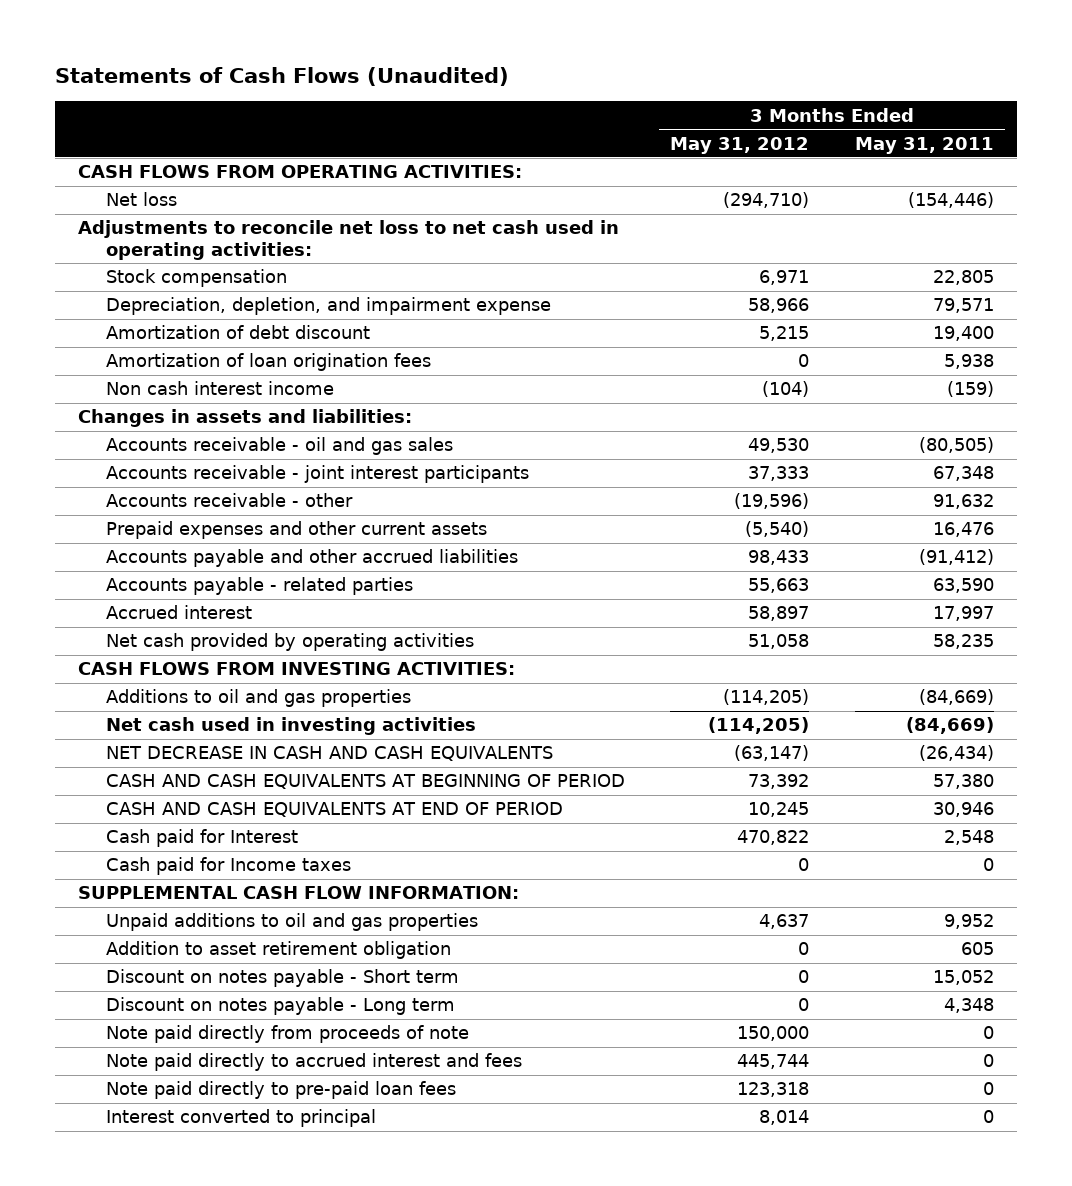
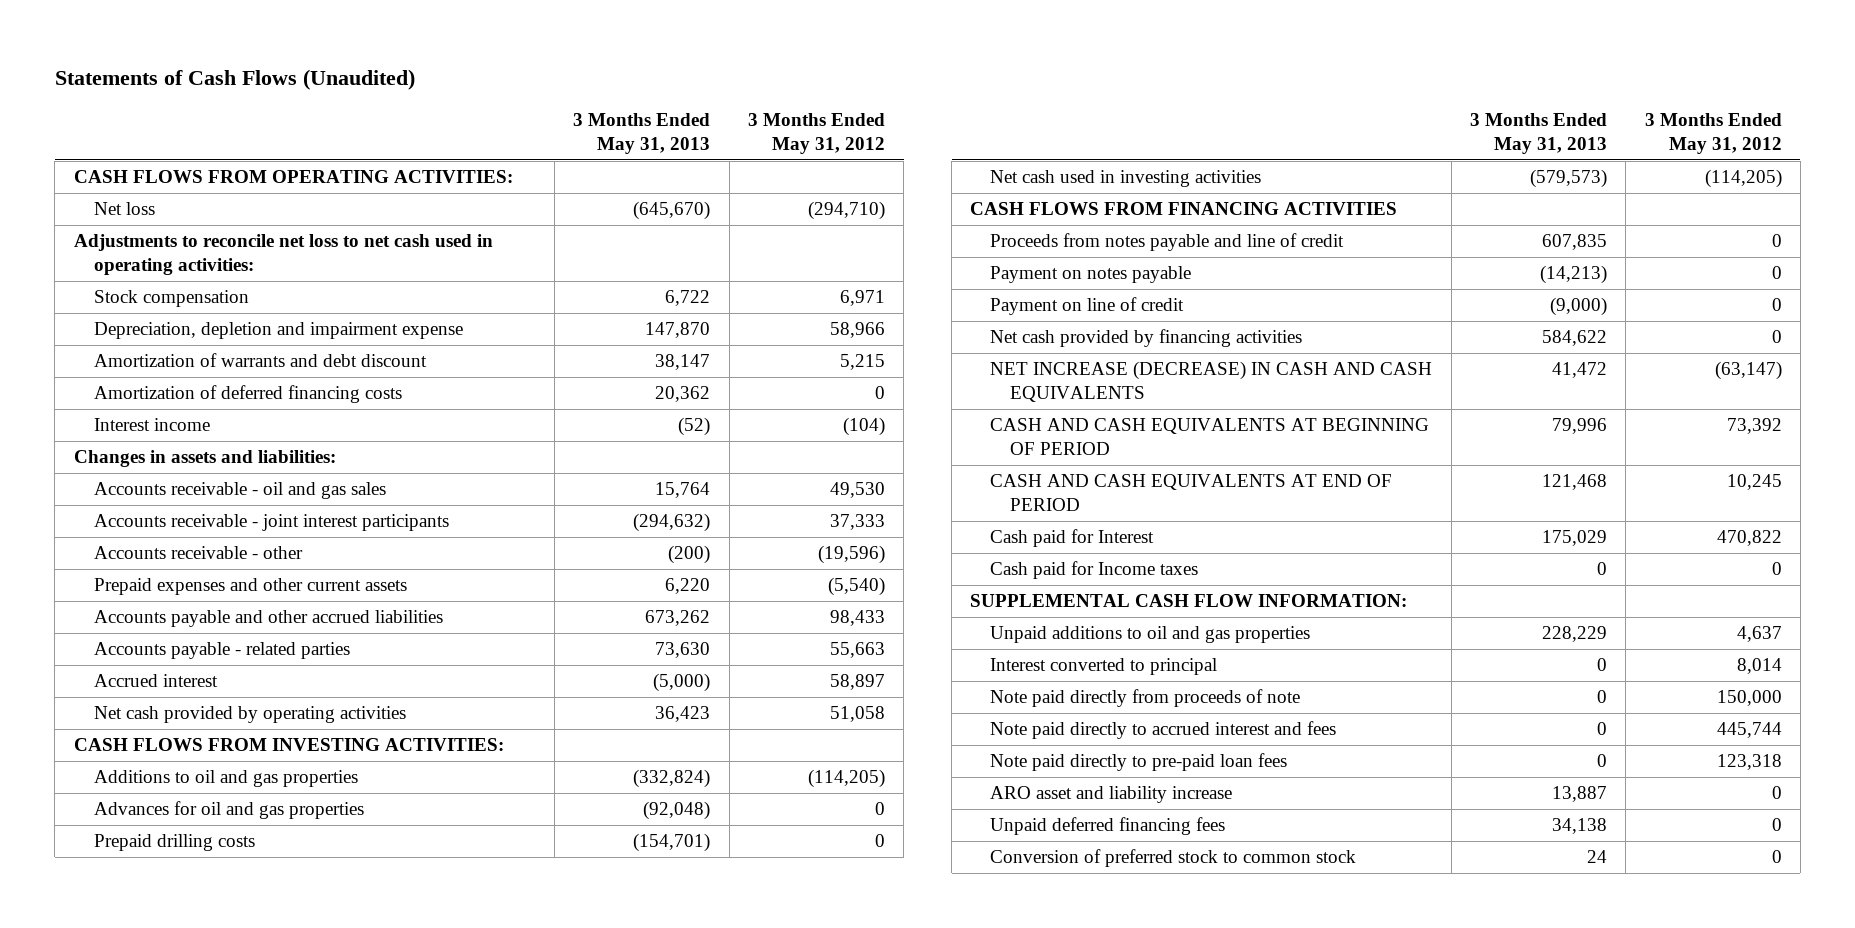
- | 3 Months Ended May 31, 2012 | 3 Months Ended May 31, 2011
+ | 3 Months Ended May 31, 2013 | 3 Months Ended May 31, 2012
- Depreciation, depletion, and impairment expense | 58,966 | 79,571
- Amortization of debt discount | 5,215 | 19,400
- Amortization of loan origination fees | 0 | 5,938
- Non cash interest income | (104) | (159)
+ Depreciation, depletion and impairment expense | 147,870 | 58,966
+ Amortization of warrants and debt discount | 38,147 | 5,215
+ Amortization of deferred financing costs | 20,362 | 0
+ Interest income | (52) | (104)
+ Advances for oil and gas properties | (92,048) | 0
+ Prepaid drilling costs | (154,701) | 0
- NET DECREASE IN CASH AND CASH EQUIVALENTS | (63,147) | (26,434)
+ CASH FLOWS FROM FINANCING ACTIVITIES
+ Proceeds from notes payable and line of credit | 607,835 | 0
+ Payment on notes payable | (14,213) | 0
+ Payment on line of credit | (9,000) | 0
+ Net cash provided by financing activities | 584,622 | 0
+ NET INCREASE (DECREASE) IN CASH AND CASH EQUIVALENTS | 41,472 | (63,147)
- Addition to asset retirement obligation | 0 | 605
- Discount on notes payable - Short term | 0 | 15,052
- Discount on notes payable - Long term | 0 | 4,348
moved up: Interest converted to principal | 0 | 8,014
+ ARO asset and liability increase | 13,887 | 0
+ Unpaid deferred financing fees | 34,138 | 0
+ Conversion of preferred stock to common stock | 24 | 0

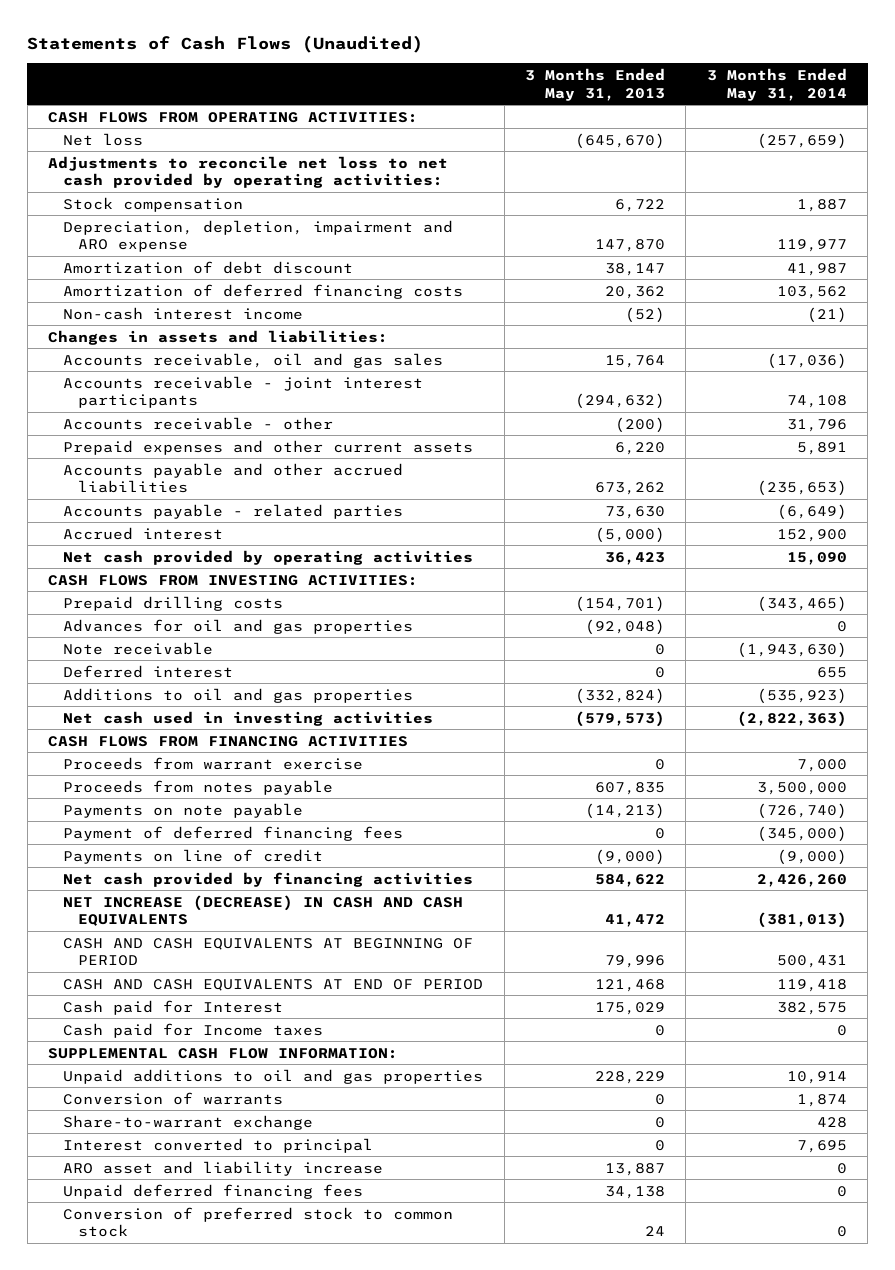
- | 3 Months Ended May 31, 2013 | 3 Months Ended May 31, 2012
+ | 3 Months Ended May 31, 2013 | 3 Months Ended May 31, 2014
- Adjustments to reconcile net loss to net cash used in operating activities:
+ Adjustments to reconcile net loss to net cash provided by operating activities:
- Depreciation, depletion and impairment expense | 147,870 | 58,966
- Amortization of warrants and debt discount | 38,147 | 5,215
+ Depreciation, depletion, impairment and ARO expense | 147,870 | 119,977
+ Amortization of debt discount | 38,147 | 41,987
- Interest income | (52) | (104)
+ Non-cash interest income | (52) | (21)
- Accounts receivable - oil and gas sales | 15,764 | 49,530
+ Accounts receivable, oil and gas sales | 15,764 | (17,036)
moved down: Advances for oil and gas properties | (92,048) | 0
+ Note receivable | 0 | (1,943,630)
+ Deferred interest | 0 | 655
moved down: Additions to oil and gas properties | (332,824) | (535,923)
- Proceeds from notes payable and line of credit | 607,835 | 0
- Payment on notes payable | (14,213) | 0
- Payment on line of credit | (9,000) | 0
+ Proceeds from warrant exercise | 0 | 7,000
+ Proceeds from notes payable | 607,835 | 3,500,000
+ Payments on note payable | (14,213) | (726,740)
+ Payment of deferred financing fees | 0 | (345,000)
+ Payments on line of credit | (9,000) | (9,000)
+ Conversion of warrants | 0 | 1,874
+ Share-to-warrant exchange | 0 | 428
- Note paid directly from proceeds of note | 0 | 150,000
- Note paid directly to accrued interest and fees | 0 | 445,744
- Note paid directly to pre-paid loan fees | 0 | 123,318

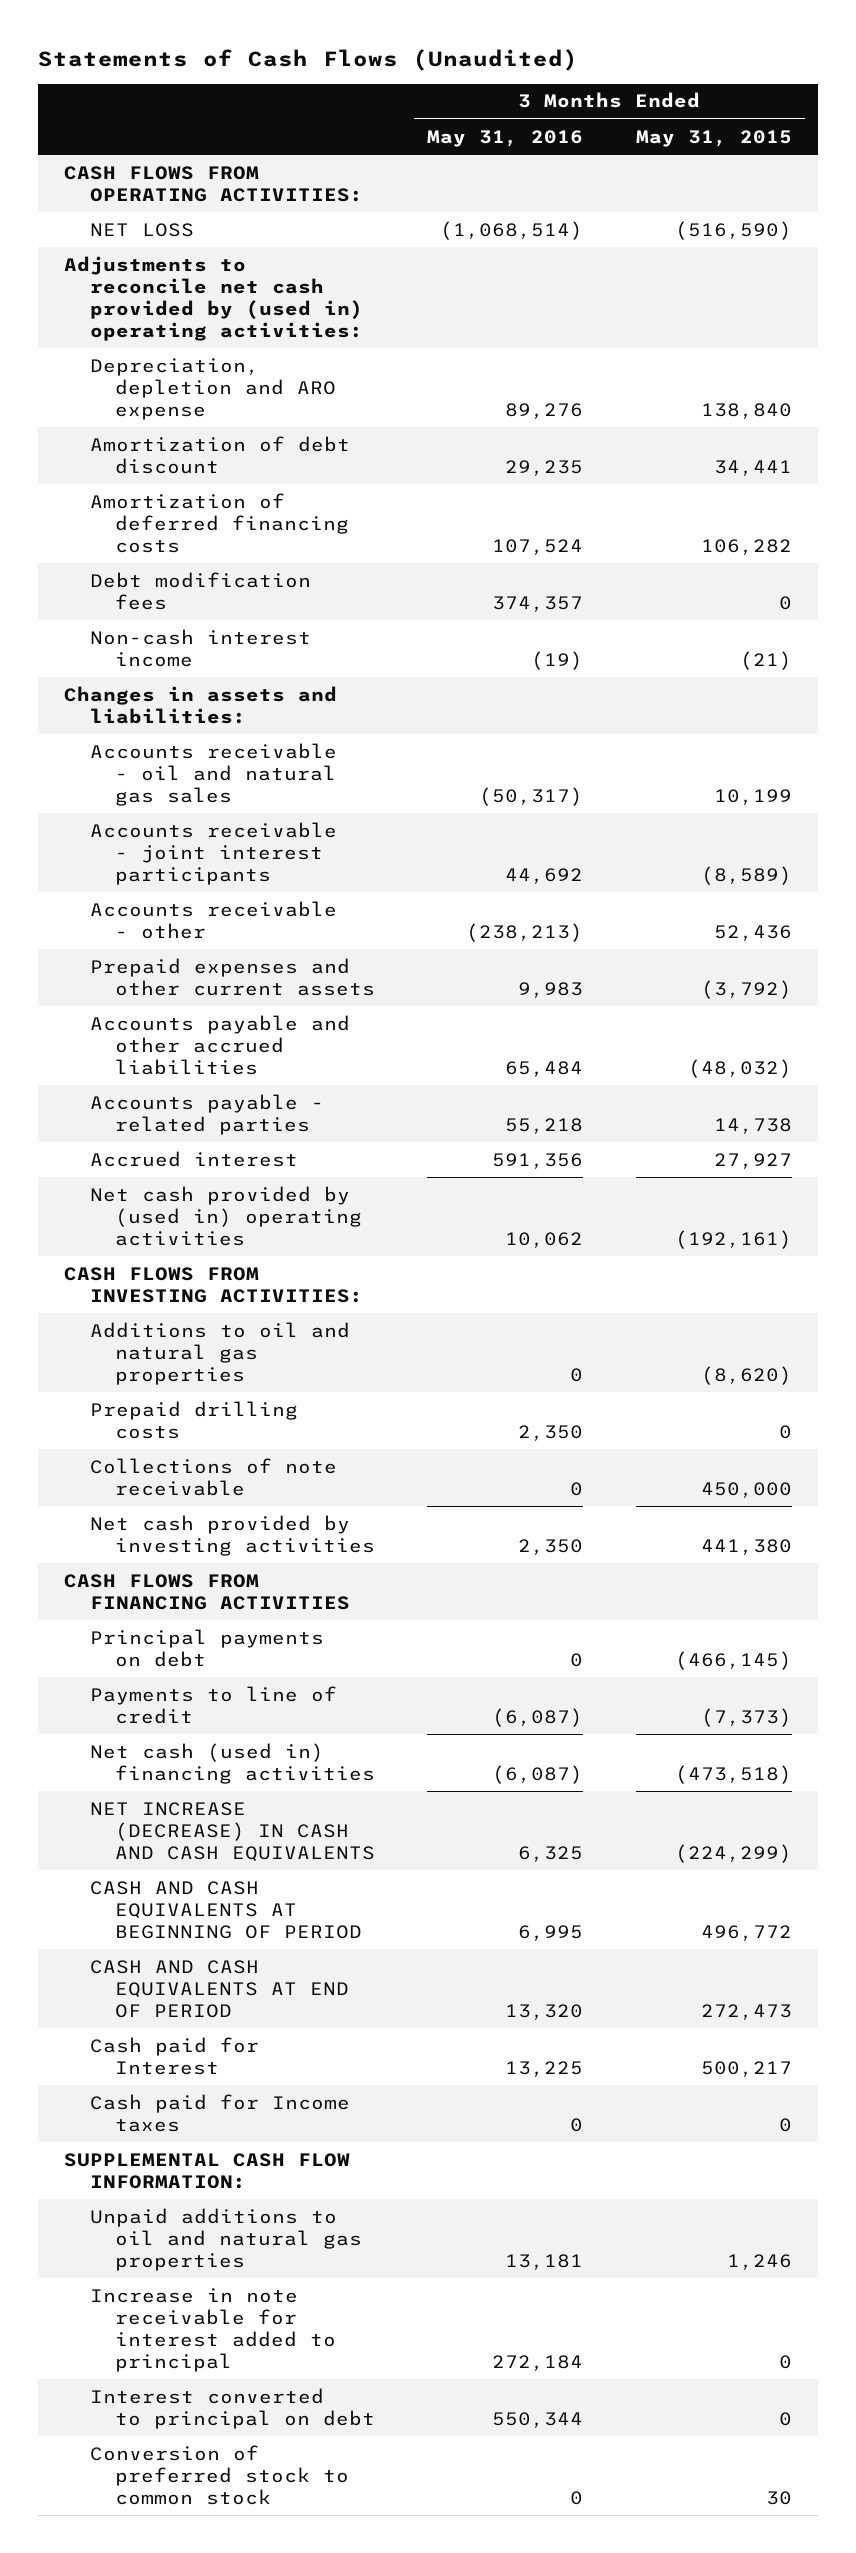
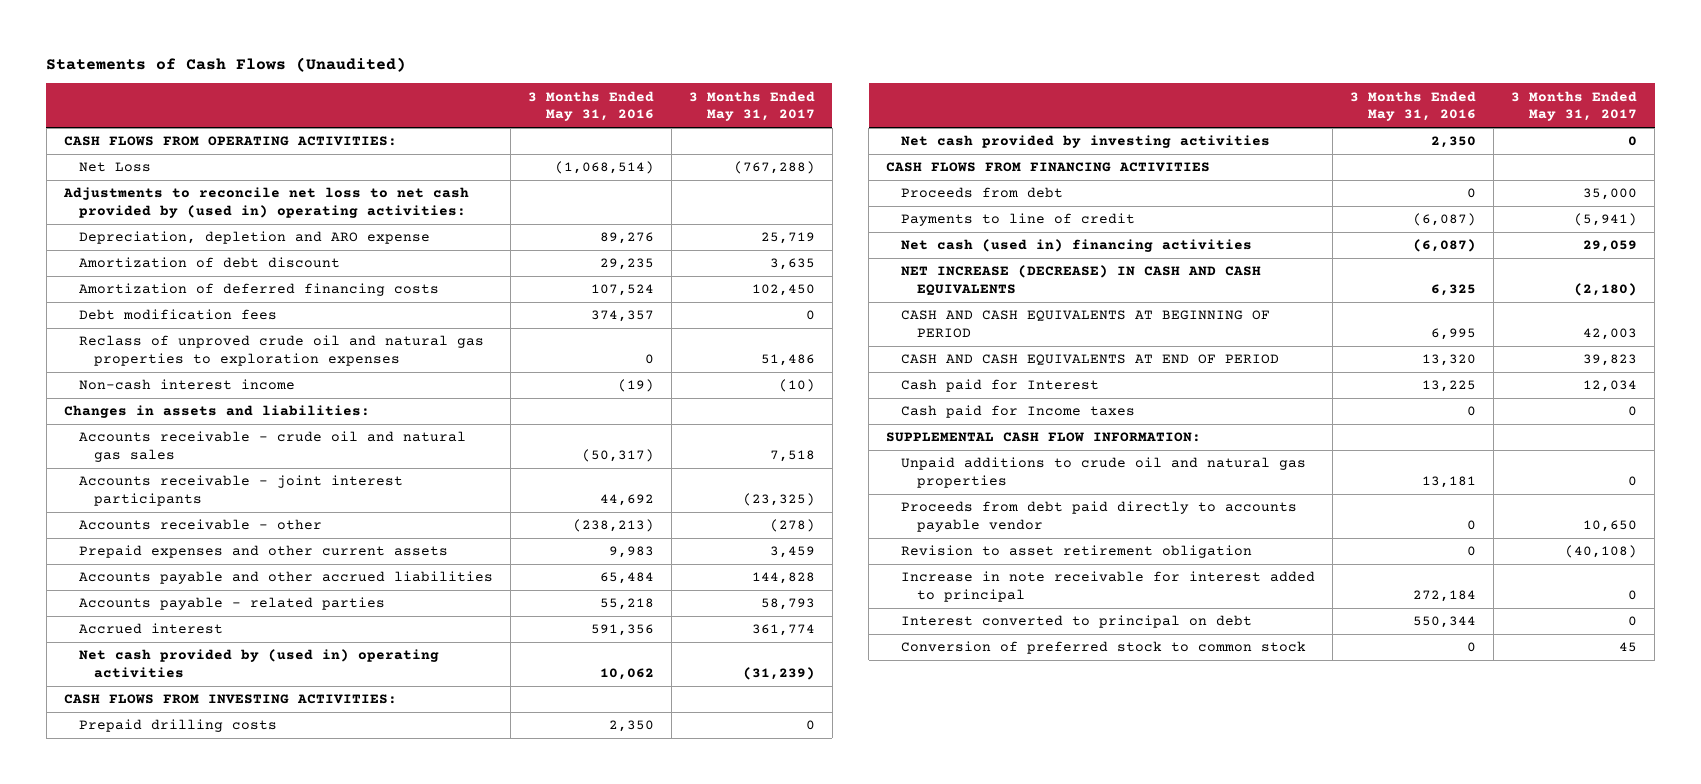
- | 3 Months Ended May 31, 2016 | 3 Months Ended May 31, 2015
+ | 3 Months Ended May 31, 2016 | 3 Months Ended May 31, 2017
- NET LOSS | (1,068,514) | (516,590)
- Adjustments to reconcile net cash provided by (used in) operating activities:
+ Net Loss | (1,068,514) | (767,288)
+ Adjustments to reconcile net loss to net cash provided by (used in) operating activities:
+ Reclass of unproved crude oil and natural gas properties to exploration expenses | 0 | 51,486
- Accounts receivable - oil and natural gas sales | (50,317) | 10,199
+ Accounts receivable - crude oil and natural gas sales | (50,317) | 7,518
- Additions to oil and natural gas properties | 0 | (8,620)
- Collections of note receivable | 0 | 450,000
- Principal payments on debt | 0 | (466,145)
+ Proceeds from debt | 0 | 35,000
- Unpaid additions to oil and natural gas properties | 13,181 | 1,246
+ Unpaid additions to crude oil and natural gas properties | 13,181 | 0
+ Proceeds from debt paid directly to accounts payable vendor | 0 | 10,650
+ Revision to asset retirement obligation | 0 | (40,108)

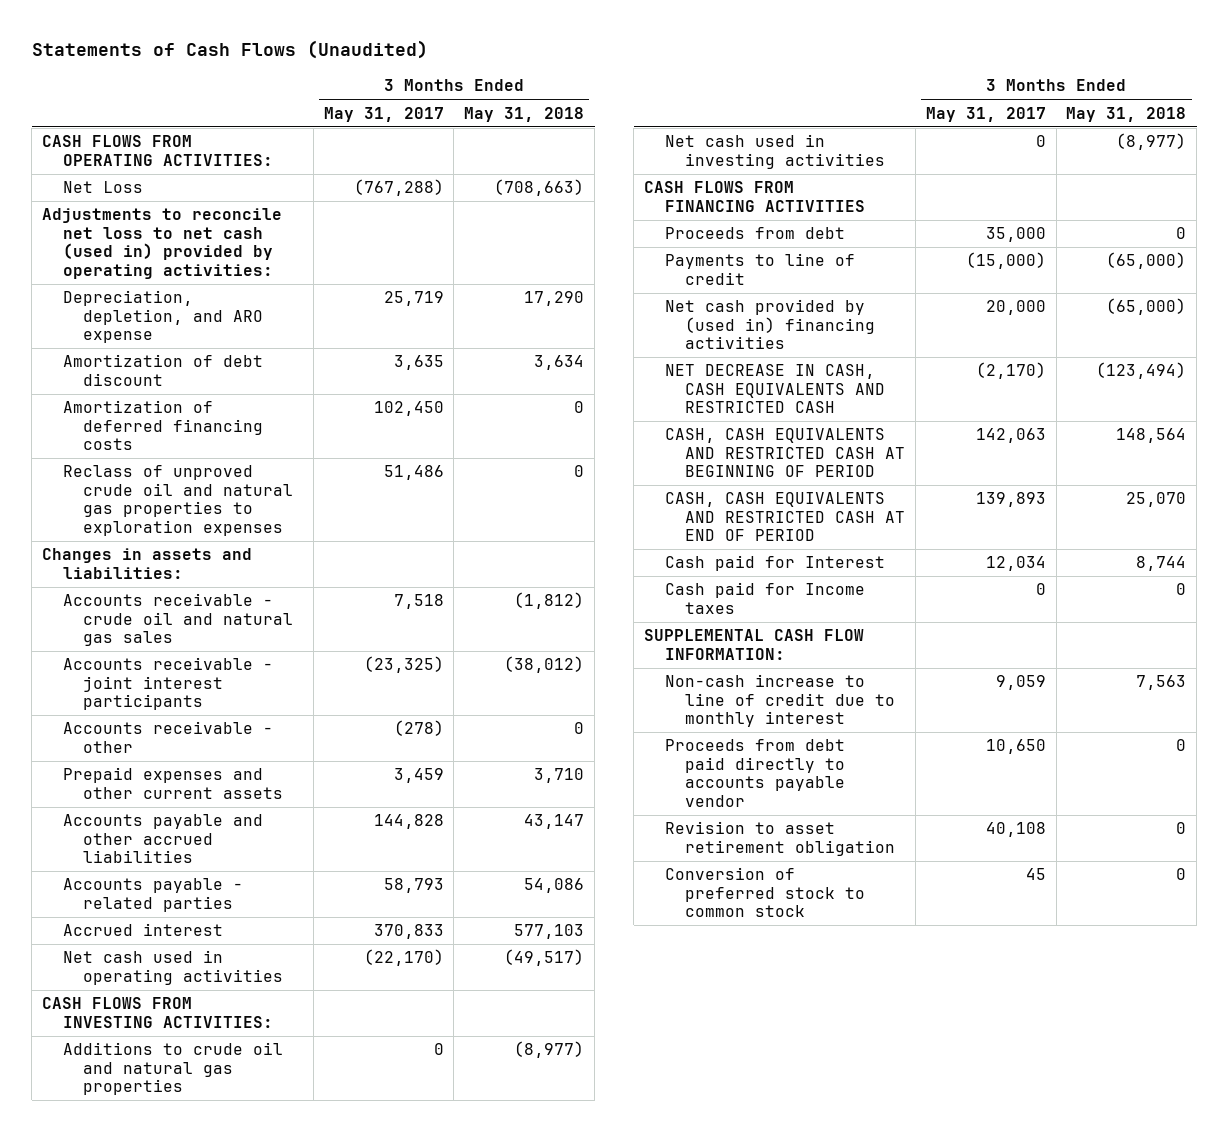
- | 3 Months Ended May 31, 2016 | 3 Months Ended May 31, 2017
+ | 3 Months Ended May 31, 2017 | 3 Months Ended May 31, 2018
- Adjustments to reconcile net loss to net cash provided by (used in) operating activities:
- Depreciation, depletion and ARO expense | 89,276 | 25,719
+ Adjustments to reconcile net loss to net cash (used in) provided by operating activities:
+ Depreciation, depletion, and ARO expense | 25,719 | 17,290
- Debt modification fees | 374,357 | 0
- Non-cash interest income | (19) | (10)
- Accrued interest | 591,356 | 361,774
- Net cash provided by (used in) operating activities | 10,062 | (31,239)
+ Accrued interest | 370,833 | 577,103
+ Net cash used in operating activities | (22,170) | (49,517)
- Prepaid drilling costs | 2,350 | 0
- Net cash provided by investing activities | 2,350 | 0
+ Additions to crude oil and natural gas properties | 0 | (8,977)
+ Net cash used in investing activities | 0 | (8,977)
- Payments to line of credit | (6,087) | (5,941)
- Net cash (used in) financing activities | (6,087) | 29,059
- NET INCREASE (DECREASE) IN CASH AND CASH EQUIVALENTS | 6,325 | (2,180)
- CASH AND CASH EQUIVALENTS AT BEGINNING OF PERIOD | 6,995 | 42,003
- CASH AND CASH EQUIVALENTS AT END OF PERIOD | 13,320 | 39,823
+ Payments to line of credit | (15,000) | (65,000)
+ Net cash provided by (used in) financing activities | 20,000 | (65,000)
+ NET DECREASE IN CASH, CASH EQUIVALENTS AND RESTRICTED CASH | (2,170) | (123,494)
+ CASH, CASH EQUIVALENTS AND RESTRICTED CASH AT BEGINNING OF PERIOD | 142,063 | 148,564
+ CASH, CASH EQUIVALENTS AND RESTRICTED CASH AT END OF PERIOD | 139,893 | 25,070
- Unpaid additions to crude oil and natural gas properties | 13,181 | 0
+ Non-cash increase to line of credit due to monthly interest | 9,059 | 7,563
- Revision to asset retirement obligation | 0 | (40,108)
- Increase in note receivable for interest added to principal | 272,184 | 0
- Interest converted to principal on debt | 550,344 | 0
+ Revision to asset retirement obligation | 40,108 | 0

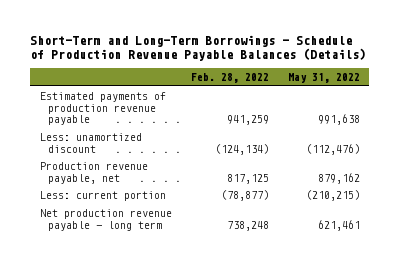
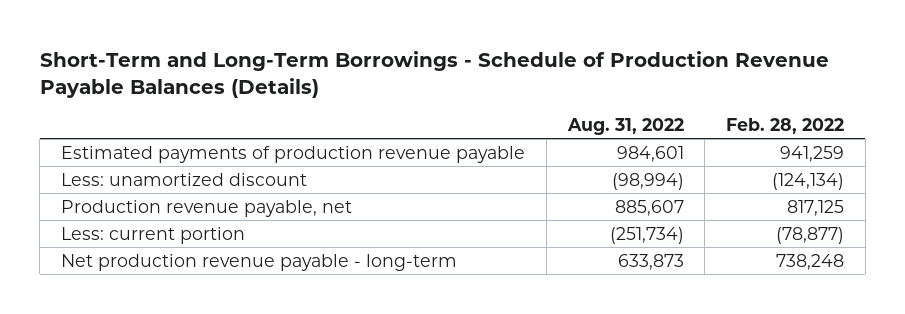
- | Feb. 28, 2022 | May 31, 2022
+ | Aug. 31, 2022 | Feb. 28, 2022
- Net production revenue payable - long term | 738,248 | 621,461
+ Net production revenue payable - long-term | 633,873 | 738,248

